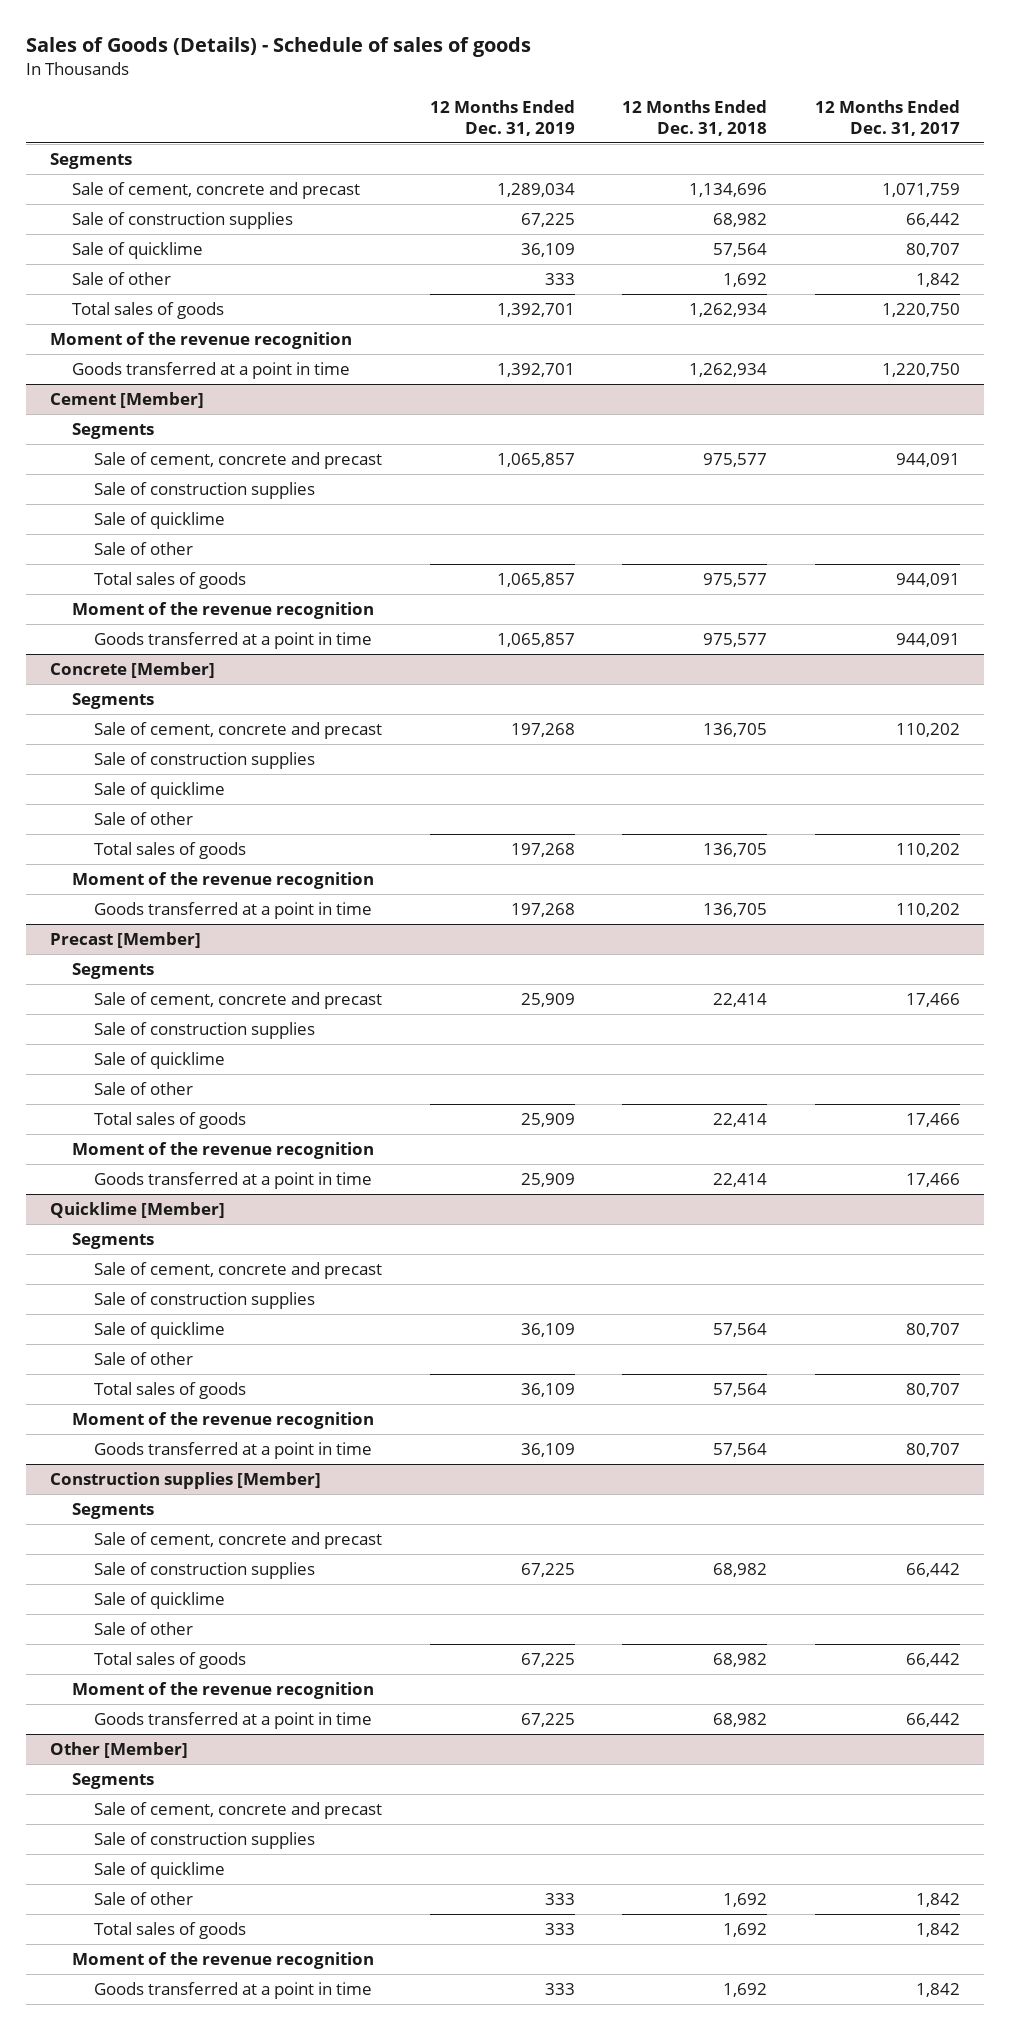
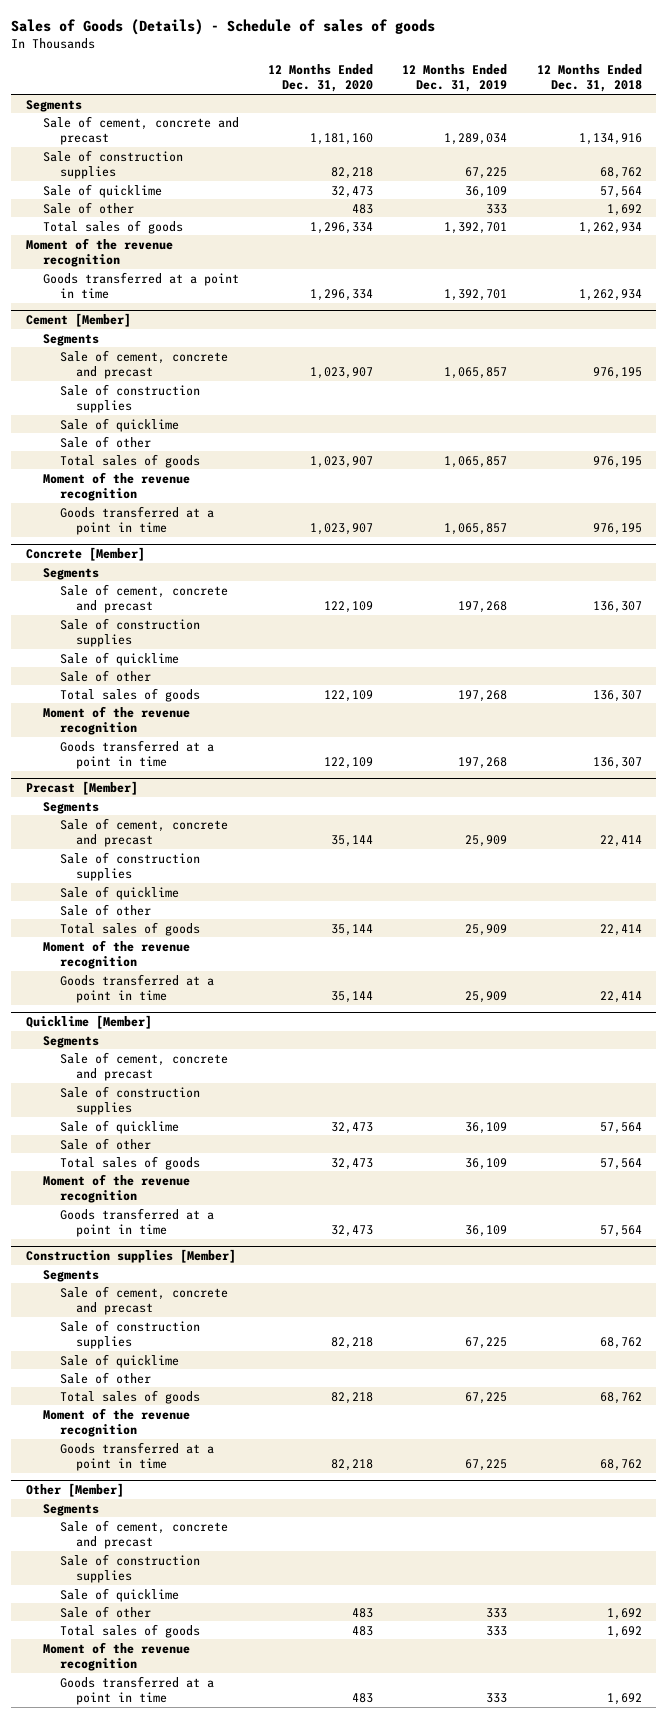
- | 12 Months Ended Dec. 31, 2019 | 12 Months Ended Dec. 31, 2018 | 12 Months Ended Dec. 31, 2017
+ | 12 Months Ended Dec. 31, 2020 | 12 Months Ended Dec. 31, 2019 | 12 Months Ended Dec. 31, 2018
- Sale of cement, concrete and precast | 1,289,034 | 1,134,696 | 1,071,759
- Sale of construction supplies | 67,225 | 68,982 | 66,442
+ Sale of cement, concrete and precast | 1,181,160 | 1,289,034 | 1,134,916
+ Sale of construction supplies | 82,218 | 67,225 | 68,762
@ Cement [Member]
- Sale of cement, concrete and precast | 1,065,857 | 975,577 | 944,091
+ Sale of cement, concrete and precast | 1,023,907 | 1,065,857 | 976,195
- Total sales of goods | 1,065,857 | 975,577 | 944,091
+ Total sales of goods | 1,023,907 | 1,065,857 | 976,195
- Goods transferred at a point in time | 1,065,857 | 975,577 | 944,091
+ Goods transferred at a point in time | 1,023,907 | 1,065,857 | 976,195
@ Concrete [Member]
- Sale of cement, concrete and precast | 197,268 | 136,705 | 110,202
+ Sale of cement, concrete and precast | 122,109 | 197,268 | 136,307
- Total sales of goods | 197,268 | 136,705 | 110,202
+ Total sales of goods | 122,109 | 197,268 | 136,307
- Goods transferred at a point in time | 197,268 | 136,705 | 110,202
+ Goods transferred at a point in time | 122,109 | 197,268 | 136,307
@ Construction supplies [Member]
- Sale of construction supplies | 67,225 | 68,982 | 66,442
+ Sale of construction supplies | 82,218 | 67,225 | 68,762
- Total sales of goods | 67,225 | 68,982 | 66,442
+ Total sales of goods | 82,218 | 67,225 | 68,762
- Goods transferred at a point in time | 67,225 | 68,982 | 66,442
+ Goods transferred at a point in time | 82,218 | 67,225 | 68,762

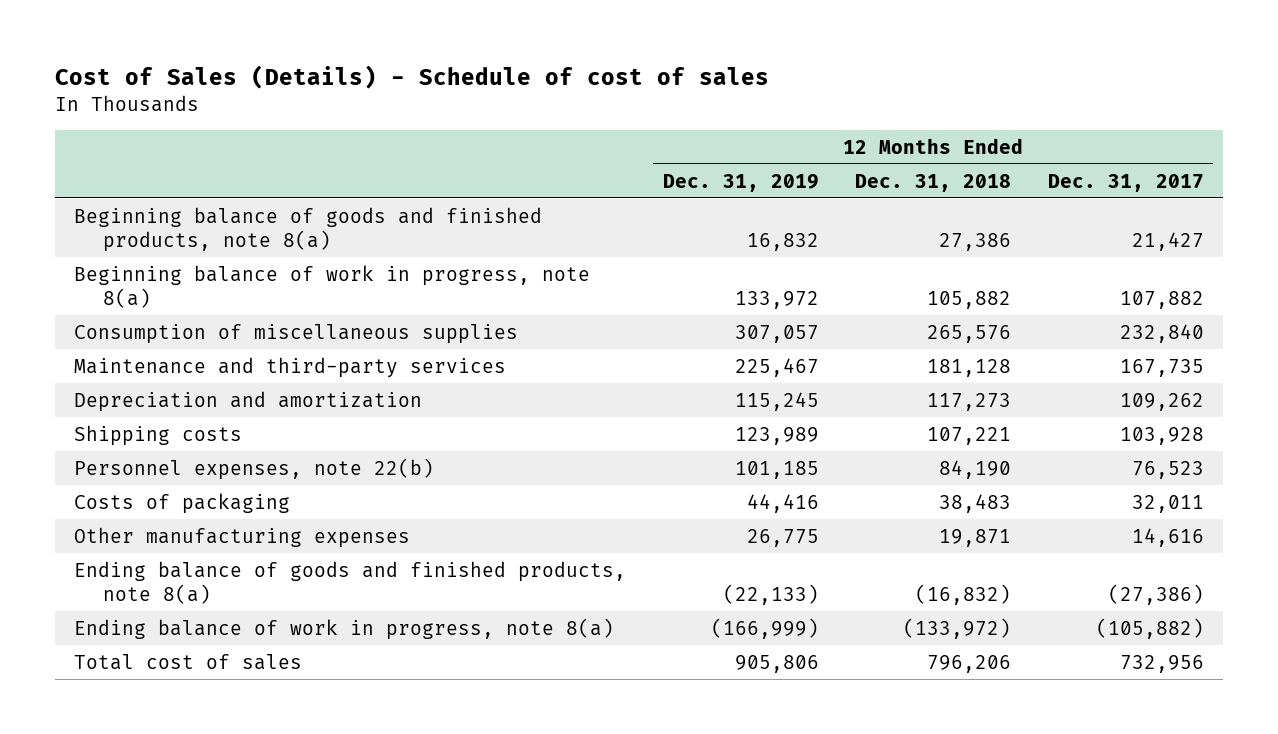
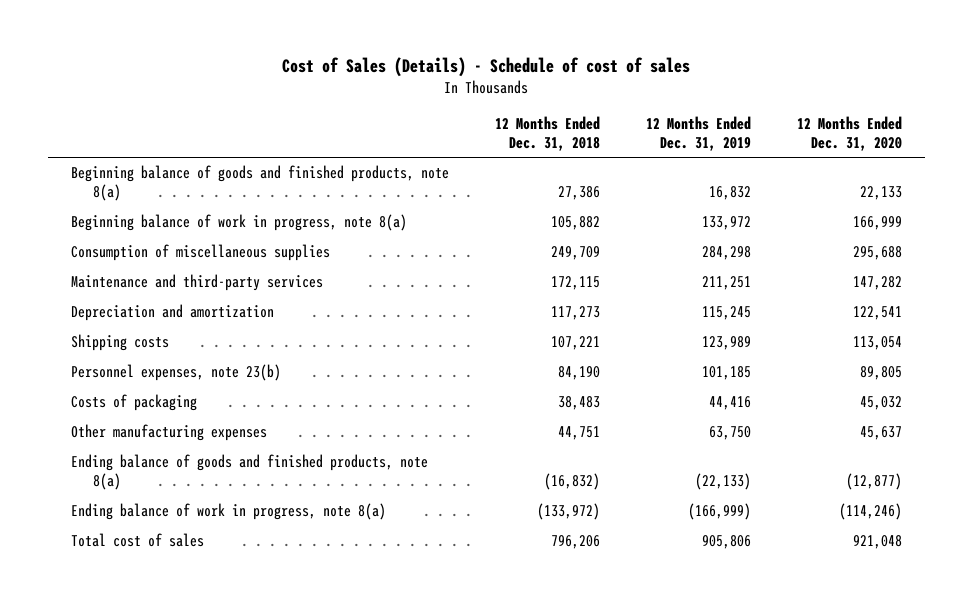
- | 12 Months Ended Dec. 31, 2019 | 12 Months Ended Dec. 31, 2018 | 12 Months Ended Dec. 31, 2017
+ | 12 Months Ended Dec. 31, 2018 | 12 Months Ended Dec. 31, 2019 | 12 Months Ended Dec. 31, 2020
- Consumption of miscellaneous supplies | 307,057 | 265,576 | 232,840
- Maintenance and third-party services | 225,467 | 181,128 | 167,735
+ Consumption of miscellaneous supplies | 249,709 | 284,298 | 295,688
+ Maintenance and third-party services | 172,115 | 211,251 | 147,282
- Personnel expenses, note 22(b) | 101,185 | 84,190 | 76,523
+ Personnel expenses, note 23(b) | 84,190 | 101,185 | 89,805
- Other manufacturing expenses | 26,775 | 19,871 | 14,616
+ Other manufacturing expenses | 44,751 | 63,750 | 45,637

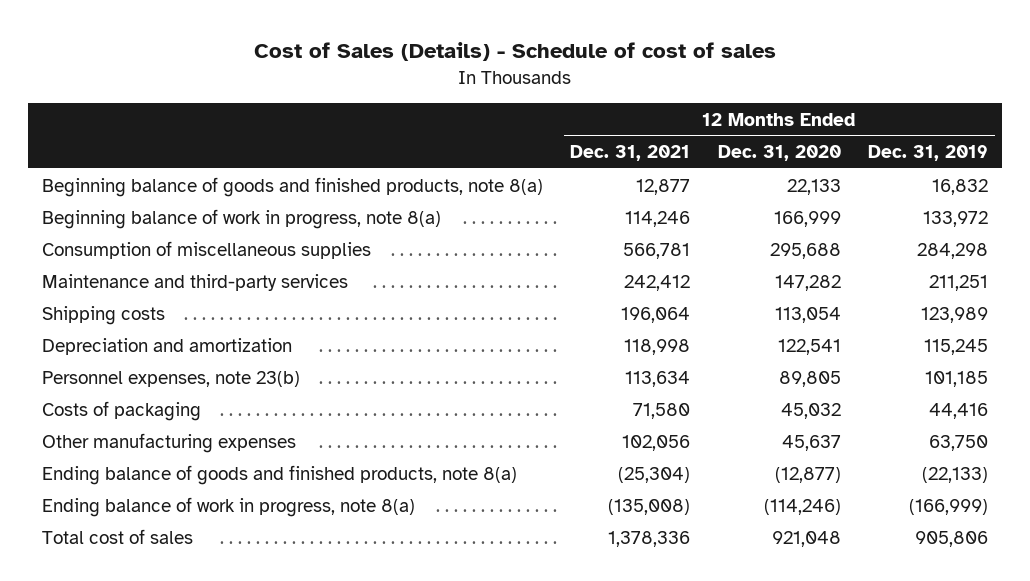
- | 12 Months Ended Dec. 31, 2018 | 12 Months Ended Dec. 31, 2019 | 12 Months Ended Dec. 31, 2020
+ | 12 Months Ended Dec. 31, 2021 | 12 Months Ended Dec. 31, 2020 | 12 Months Ended Dec. 31, 2019
moved down: Depreciation and amortization | 118,998 | 122,541 | 115,245

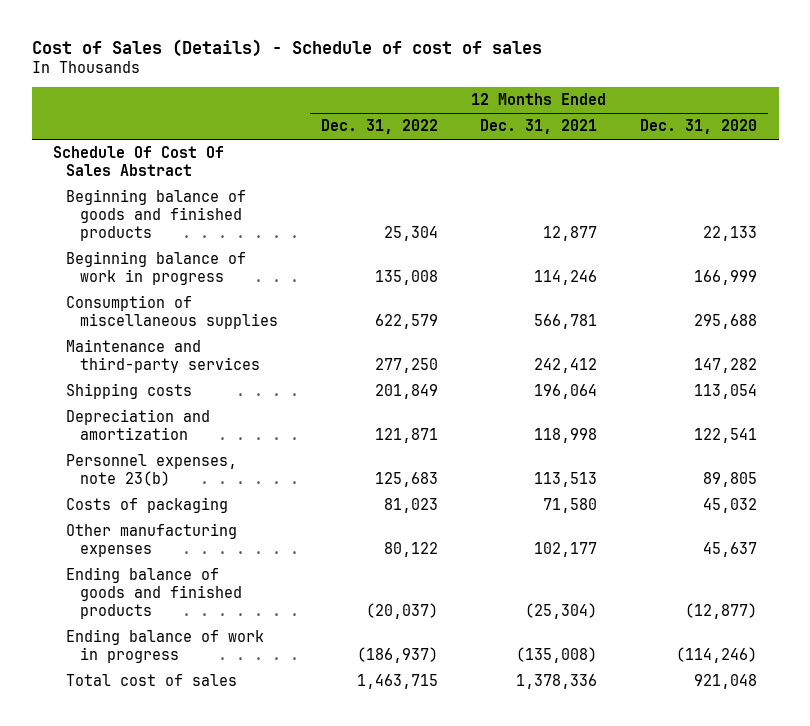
- | 12 Months Ended Dec. 31, 2021 | 12 Months Ended Dec. 31, 2020 | 12 Months Ended Dec. 31, 2019
+ | 12 Months Ended Dec. 31, 2022 | 12 Months Ended Dec. 31, 2021 | 12 Months Ended Dec. 31, 2020
- Beginning balance of goods and finished products, note 8(a) | 12,877 | 22,133 | 16,832
- Beginning balance of work in progress, note 8(a) | 114,246 | 166,999 | 133,972
+ Schedule Of Cost Of Sales Abstract
+ Beginning balance of goods and finished products | 25,304 | 12,877 | 22,133
+ Beginning balance of work in progress | 135,008 | 114,246 | 166,999
- Personnel expenses, note 23(b) | 113,634 | 89,805 | 101,185
+ Personnel expenses, note 23(b) | 125,683 | 113,513 | 89,805
- Other manufacturing expenses | 102,056 | 45,637 | 63,750
- Ending balance of goods and finished products, note 8(a) | (25,304) | (12,877) | (22,133)
- Ending balance of work in progress, note 8(a) | (135,008) | (114,246) | (166,999)
+ Other manufacturing expenses | 80,122 | 102,177 | 45,637
+ Ending balance of goods and finished products | (20,037) | (25,304) | (12,877)
+ Ending balance of work in progress | (186,937) | (135,008) | (114,246)

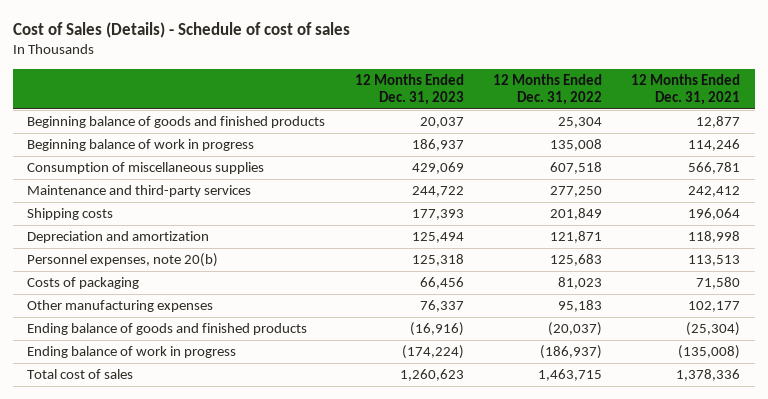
- | 12 Months Ended Dec. 31, 2022 | 12 Months Ended Dec. 31, 2021 | 12 Months Ended Dec. 31, 2020
+ | 12 Months Ended Dec. 31, 2023 | 12 Months Ended Dec. 31, 2022 | 12 Months Ended Dec. 31, 2021
- Schedule Of Cost Of Sales Abstract
- Consumption of miscellaneous supplies | 622,579 | 566,781 | 295,688
+ Consumption of miscellaneous supplies | 429,069 | 607,518 | 566,781
- Personnel expenses, note 23(b) | 125,683 | 113,513 | 89,805
+ Personnel expenses, note 20(b) | 125,318 | 125,683 | 113,513
- Other manufacturing expenses | 80,122 | 102,177 | 45,637
+ Other manufacturing expenses | 76,337 | 95,183 | 102,177

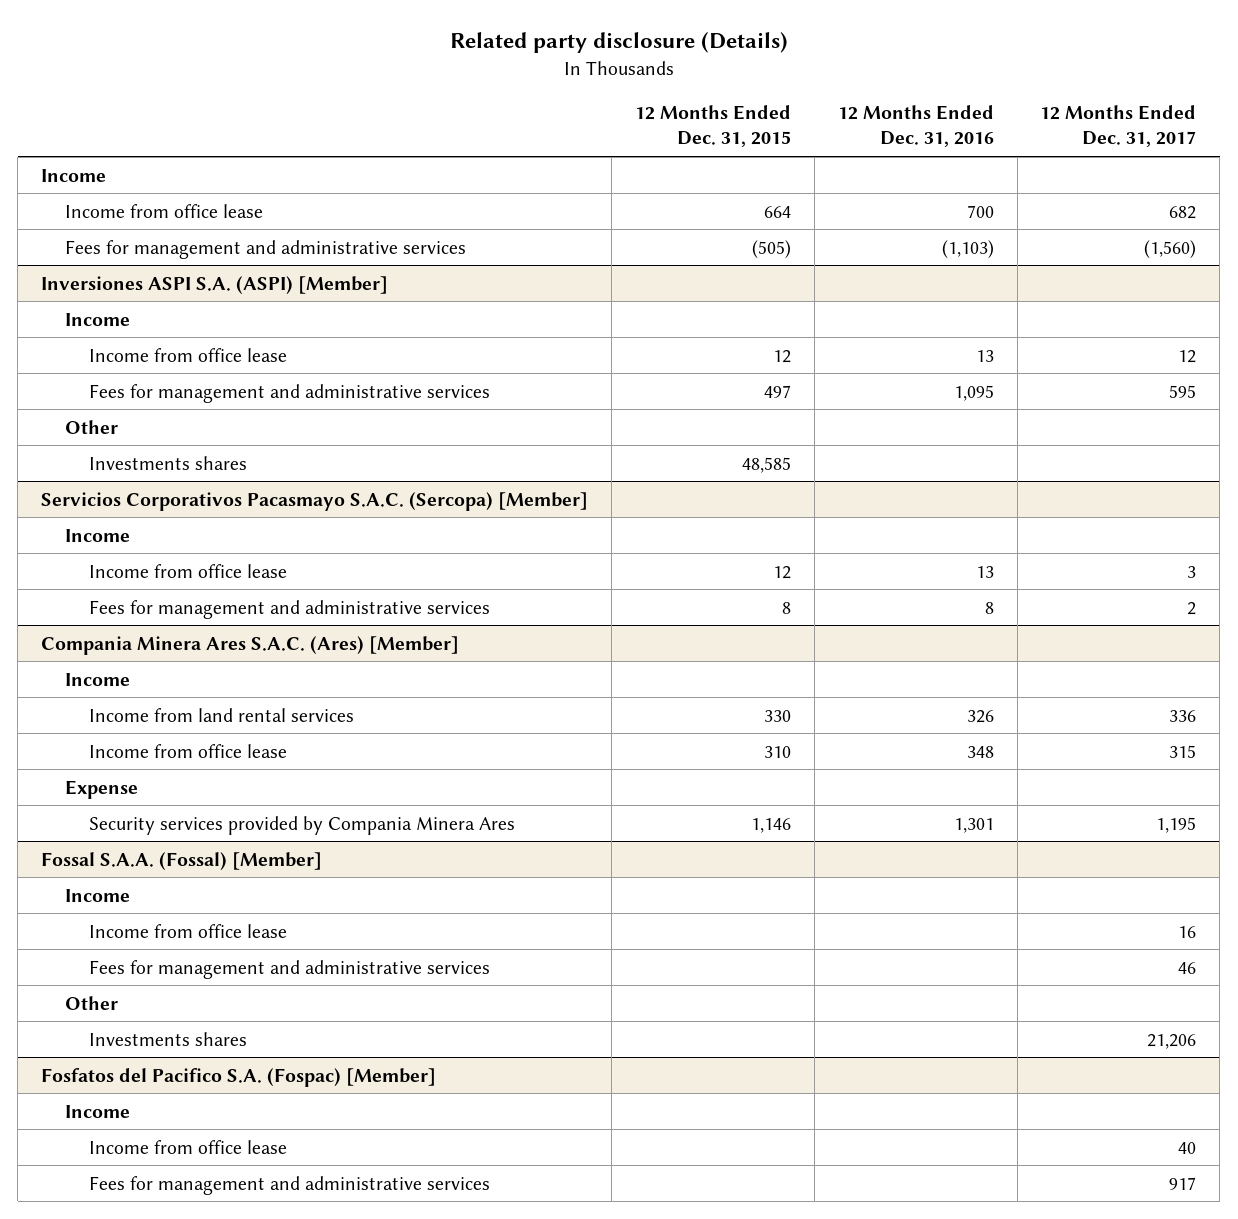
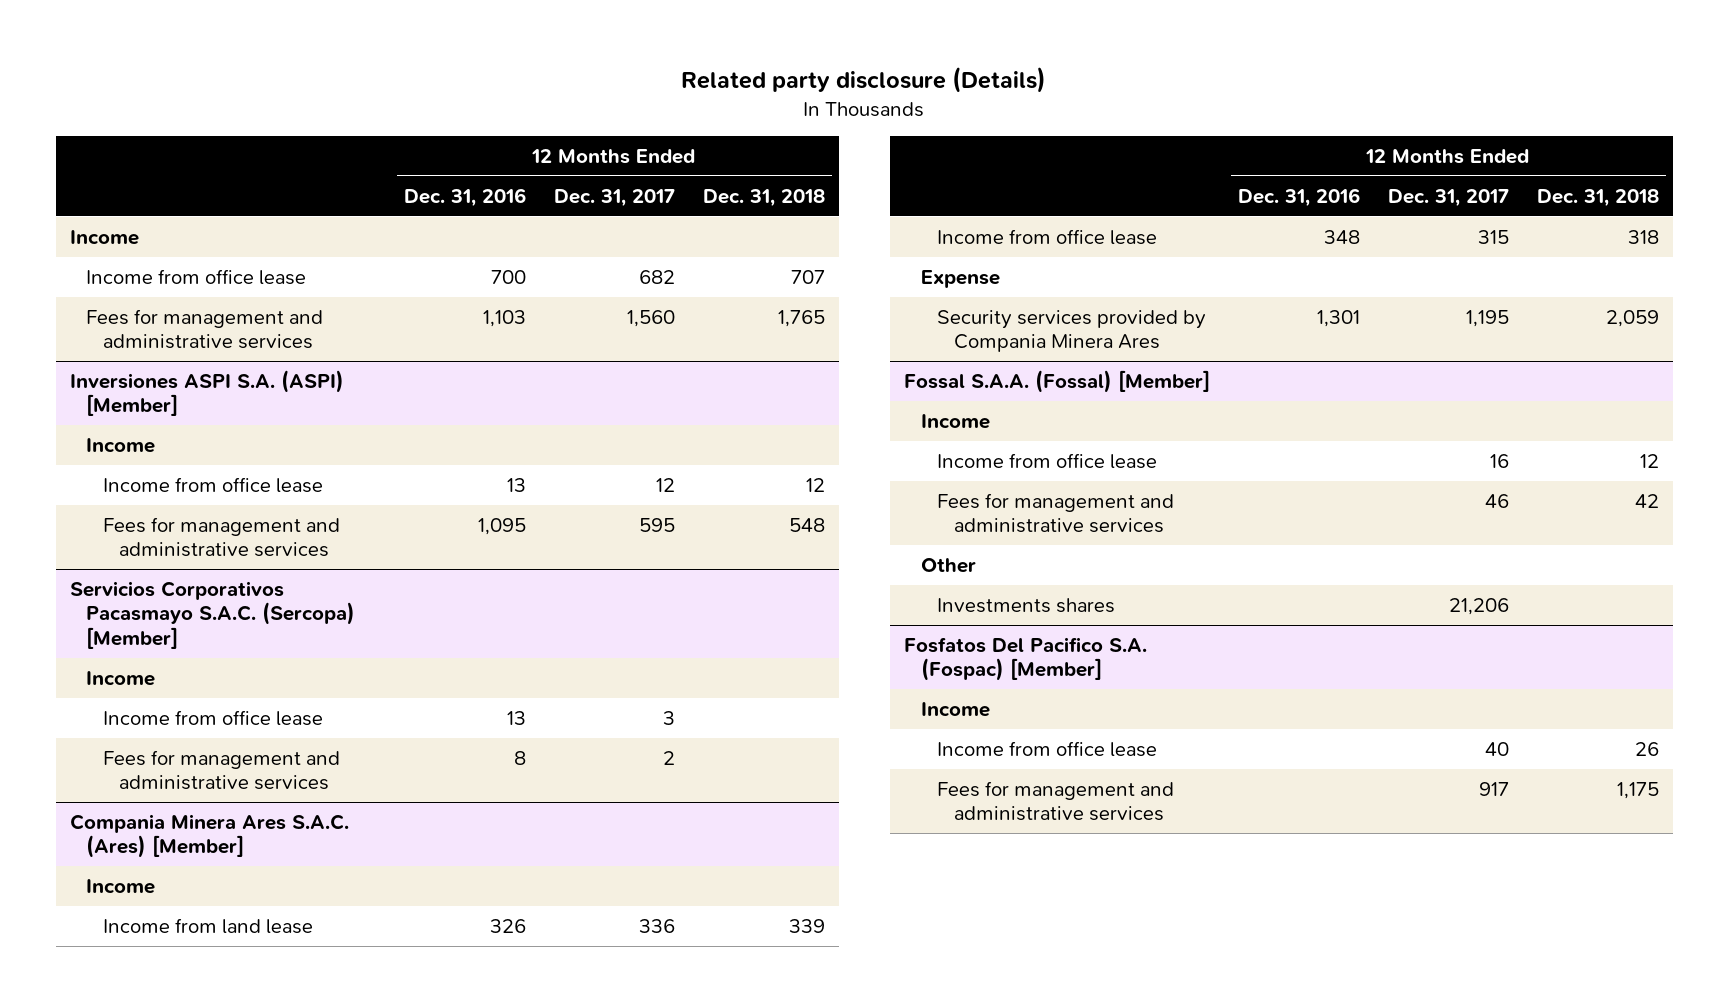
- | 12 Months Ended Dec. 31, 2015 | 12 Months Ended Dec. 31, 2016 | 12 Months Ended Dec. 31, 2017
+ | 12 Months Ended Dec. 31, 2016 | 12 Months Ended Dec. 31, 2017 | 12 Months Ended Dec. 31, 2018
- Fees for management and administrative services | (505) | (1,103) | (1,560)
+ Fees for management and administrative services | 1,103 | 1,560 | 1,765
@ Inversiones ASPI S.A. (ASPI) [Member]
- Other
- Investments shares | 48,585 | |
@ Compania Minera Ares S.A.C. (Ares) [Member]
- Income from land rental services | 330 | 326 | 336
+ Income from land lease | 326 | 336 | 339
- Fosfatos del Pacifico S.A. (Fospac) [Member]
+ Fosfatos Del Pacifico S.A. (Fospac) [Member]

